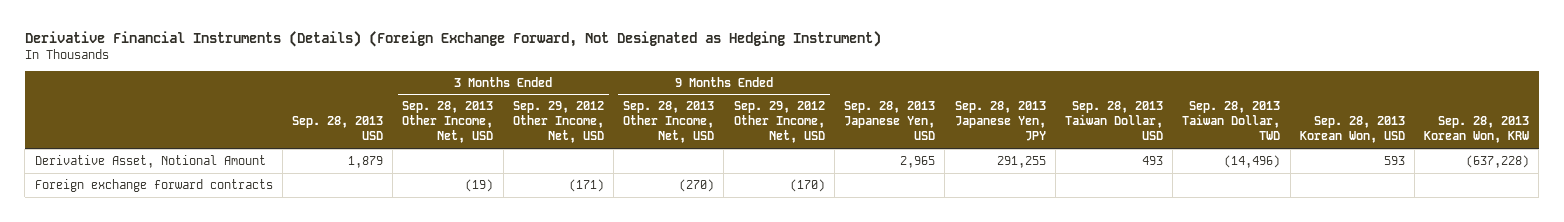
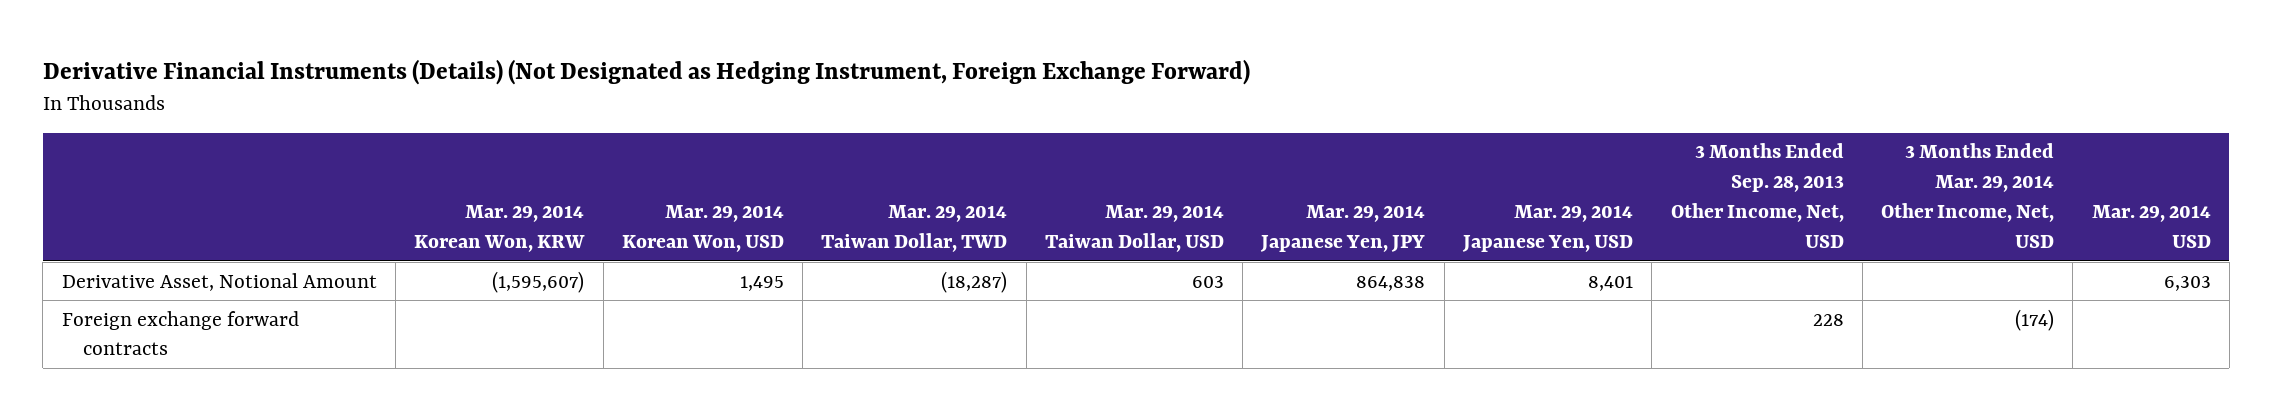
- Derivative Financial Instruments (Details) (Foreign Exchange Forward, Not Designated as Hedging Instrument)
+ Derivative Financial Instruments (Details) (Not Designated as Hedging Instrument, Foreign Exchange Forward)
- | Sep. 28, 2013 USD | 3 Months Ended Sep. 28, 2013 Other Income, Net, USD | 3 Months Ended Sep. 29, 2012 Other Income, Net, USD | 9 Months Ended Sep. 28, 2013 Other Income, Net, USD | 9 Months Ended Sep. 29, 2012 Other Income, Net, USD | Sep. 28, 2013 Japanese Yen, USD | Sep. 28, 2013 Japanese Yen, JPY | Sep. 28, 2013 Taiwan Dollar, USD | Sep. 28, 2013 Taiwan Dollar, TWD | Sep. 28, 2013 Korean Won, USD | Sep. 28, 2013 Korean Won, KRW
+ | Mar. 29, 2014 Korean Won, KRW | Mar. 29, 2014 Korean Won, USD | Mar. 29, 2014 Taiwan Dollar, TWD | Mar. 29, 2014 Taiwan Dollar, USD | Mar. 29, 2014 Japanese Yen, JPY | Mar. 29, 2014 Japanese Yen, USD | 3 Months Ended Sep. 28, 2013 Other Income, Net, USD | 3 Months Ended Mar. 29, 2014 Other Income, Net, USD | Mar. 29, 2014 USD
- Foreign exchange forward contracts | | (19) | (171) | (270) | (170) | | | | | |
+ Foreign exchange forward contracts | | | | | | | 228 | (174) |

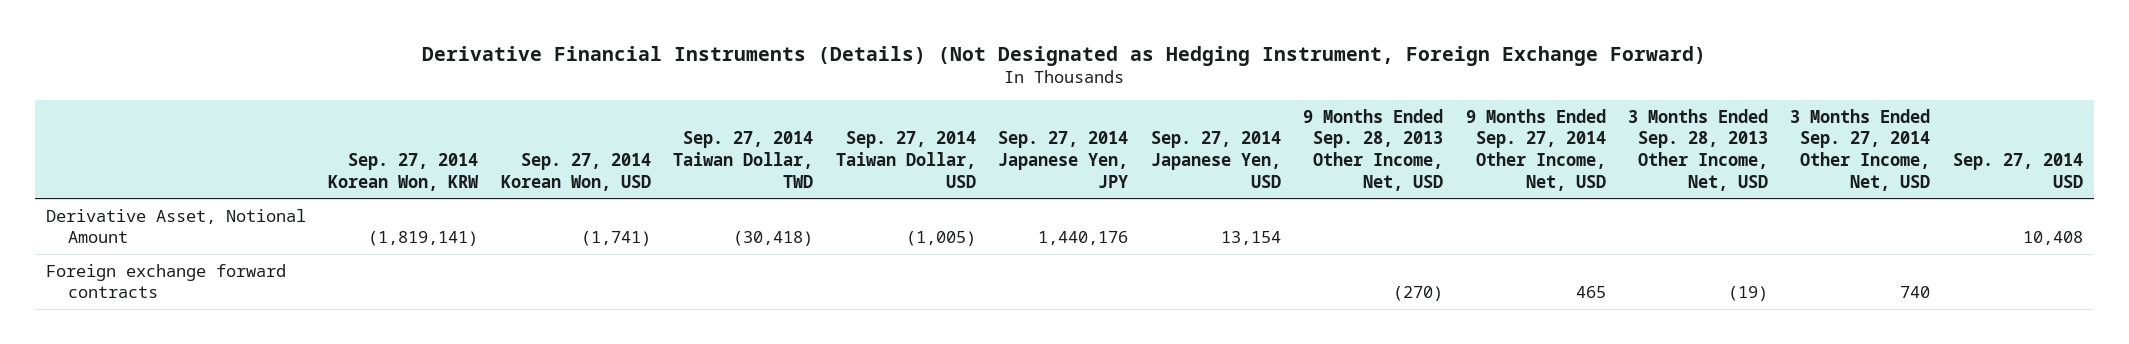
- | Mar. 29, 2014 Korean Won, KRW | Mar. 29, 2014 Korean Won, USD | Mar. 29, 2014 Taiwan Dollar, TWD | Mar. 29, 2014 Taiwan Dollar, USD | Mar. 29, 2014 Japanese Yen, JPY | Mar. 29, 2014 Japanese Yen, USD | 3 Months Ended Sep. 28, 2013 Other Income, Net, USD | 3 Months Ended Mar. 29, 2014 Other Income, Net, USD | Mar. 29, 2014 USD
+ | Sep. 27, 2014 Korean Won, KRW | Sep. 27, 2014 Korean Won, USD | Sep. 27, 2014 Taiwan Dollar, TWD | Sep. 27, 2014 Taiwan Dollar, USD | Sep. 27, 2014 Japanese Yen, JPY | Sep. 27, 2014 Japanese Yen, USD | 9 Months Ended Sep. 28, 2013 Other Income, Net, USD | 9 Months Ended Sep. 27, 2014 Other Income, Net, USD | 3 Months Ended Sep. 28, 2013 Other Income, Net, USD | 3 Months Ended Sep. 27, 2014 Other Income, Net, USD | Sep. 27, 2014 USD
- Foreign exchange forward contracts | | | | | | | 228 | (174) |
+ Foreign exchange forward contracts | | | | | | | (270) | 465 | (19) | 740 |

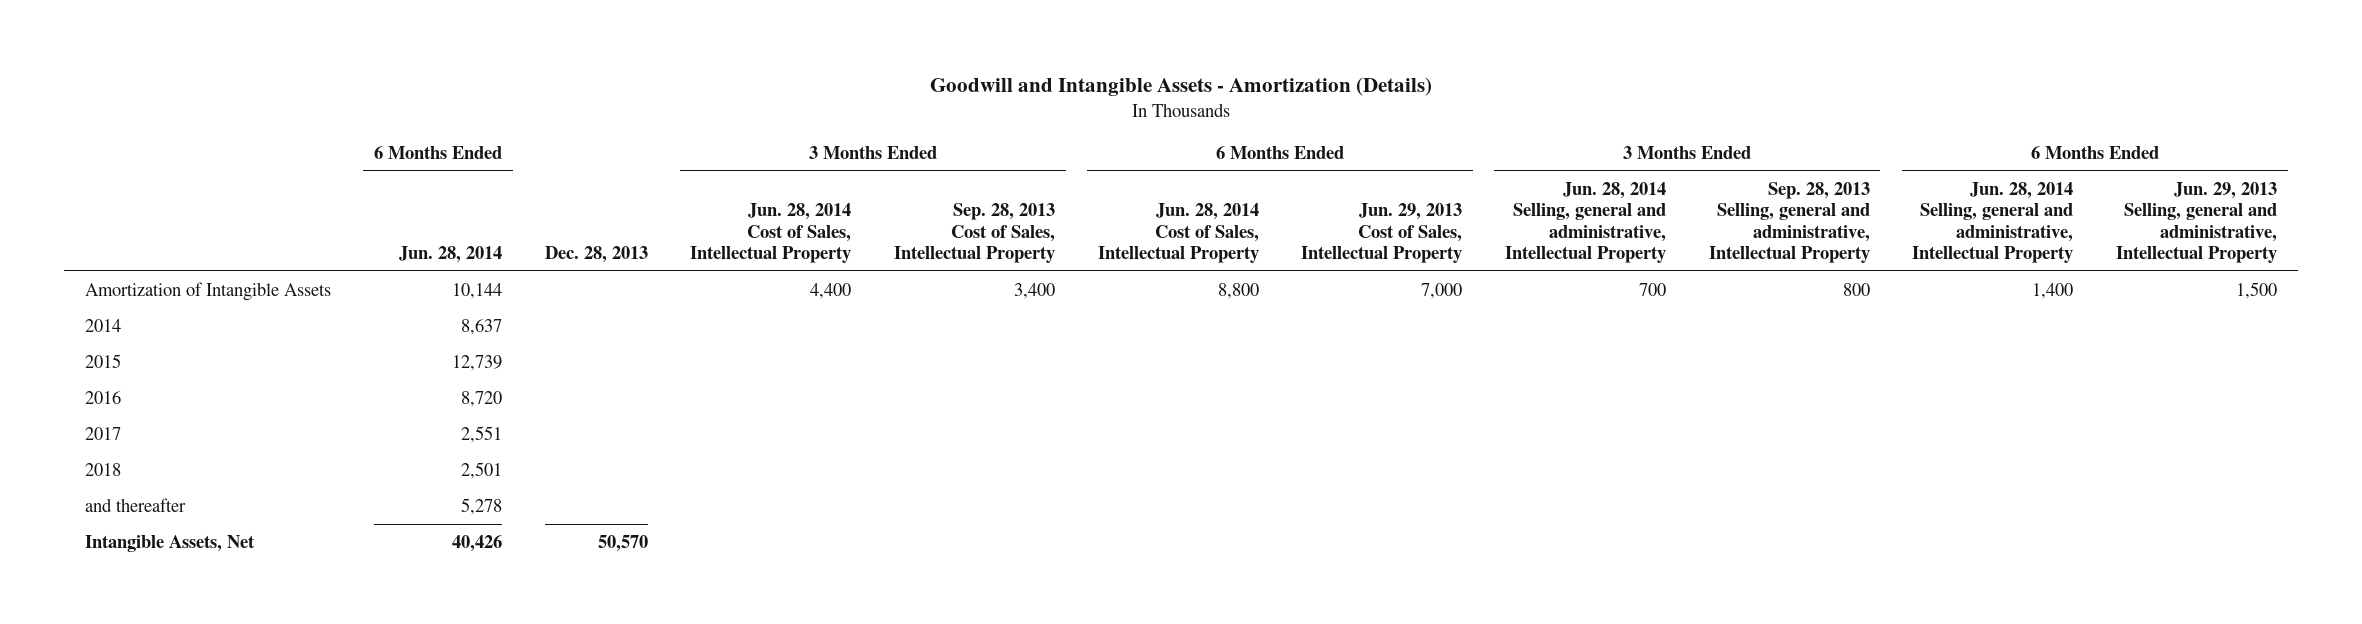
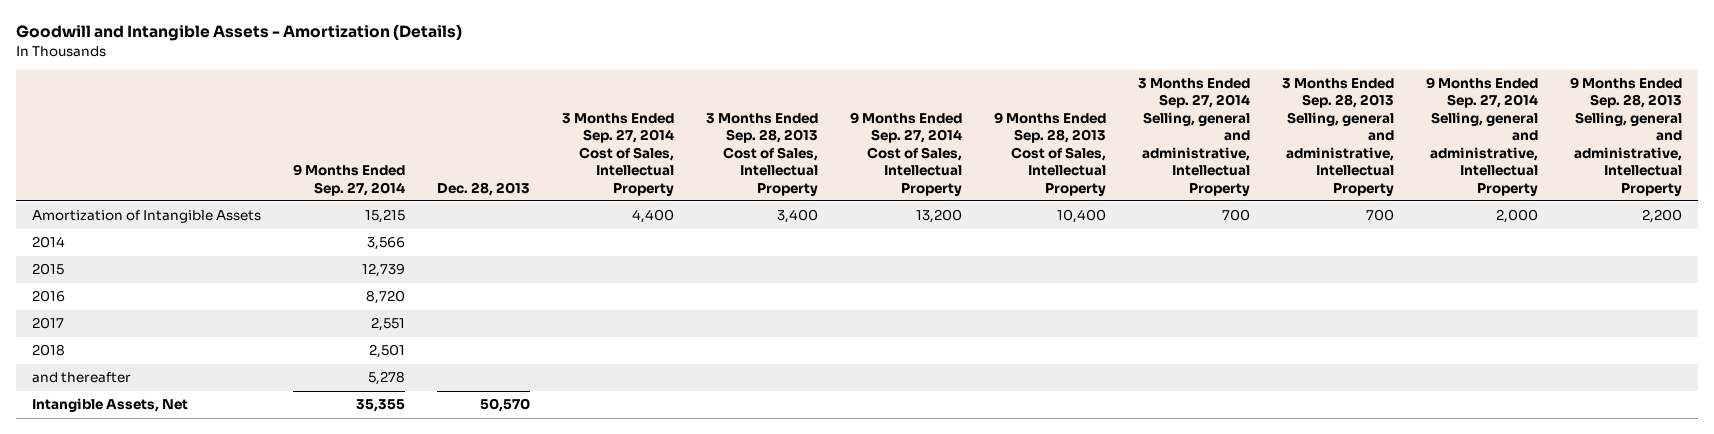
- | 6 Months Ended Jun. 28, 2014 | Dec. 28, 2013 | 3 Months Ended Jun. 28, 2014 Cost of Sales, Intellectual Property | 3 Months Ended Sep. 28, 2013 Cost of Sales, Intellectual Property | 6 Months Ended Jun. 28, 2014 Cost of Sales, Intellectual Property | 6 Months Ended Jun. 29, 2013 Cost of Sales, Intellectual Property | 3 Months Ended Jun. 28, 2014 Selling, general and administrative, Intellectual Property | 3 Months Ended Sep. 28, 2013 Selling, general and administrative, Intellectual Property | 6 Months Ended Jun. 28, 2014 Selling, general and administrative, Intellectual Property | 6 Months Ended Jun. 29, 2013 Selling, general and administrative, Intellectual Property
+ | 9 Months Ended Sep. 27, 2014 | Dec. 28, 2013 | 3 Months Ended Sep. 27, 2014 Cost of Sales, Intellectual Property | 3 Months Ended Sep. 28, 2013 Cost of Sales, Intellectual Property | 9 Months Ended Sep. 27, 2014 Cost of Sales, Intellectual Property | 9 Months Ended Sep. 28, 2013 Cost of Sales, Intellectual Property | 3 Months Ended Sep. 27, 2014 Selling, general and administrative, Intellectual Property | 3 Months Ended Sep. 28, 2013 Selling, general and administrative, Intellectual Property | 9 Months Ended Sep. 27, 2014 Selling, general and administrative, Intellectual Property | 9 Months Ended Sep. 28, 2013 Selling, general and administrative, Intellectual Property
- Amortization of Intangible Assets | 10,144 | | 4,400 | 3,400 | 8,800 | 7,000 | 700 | 800 | 1,400 | 1,500
+ Amortization of Intangible Assets | 15,215 | | 4,400 | 3,400 | 13,200 | 10,400 | 700 | 700 | 2,000 | 2,200

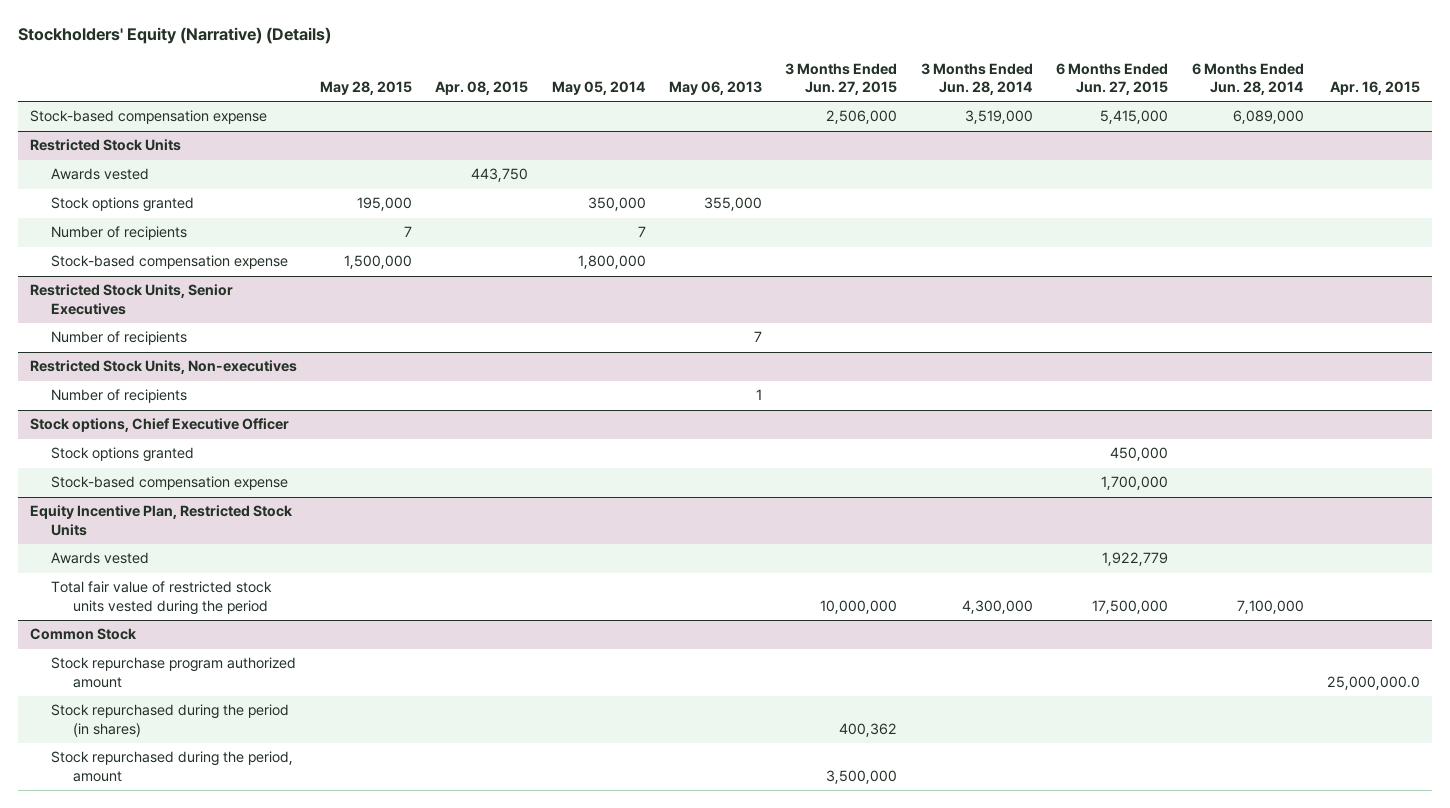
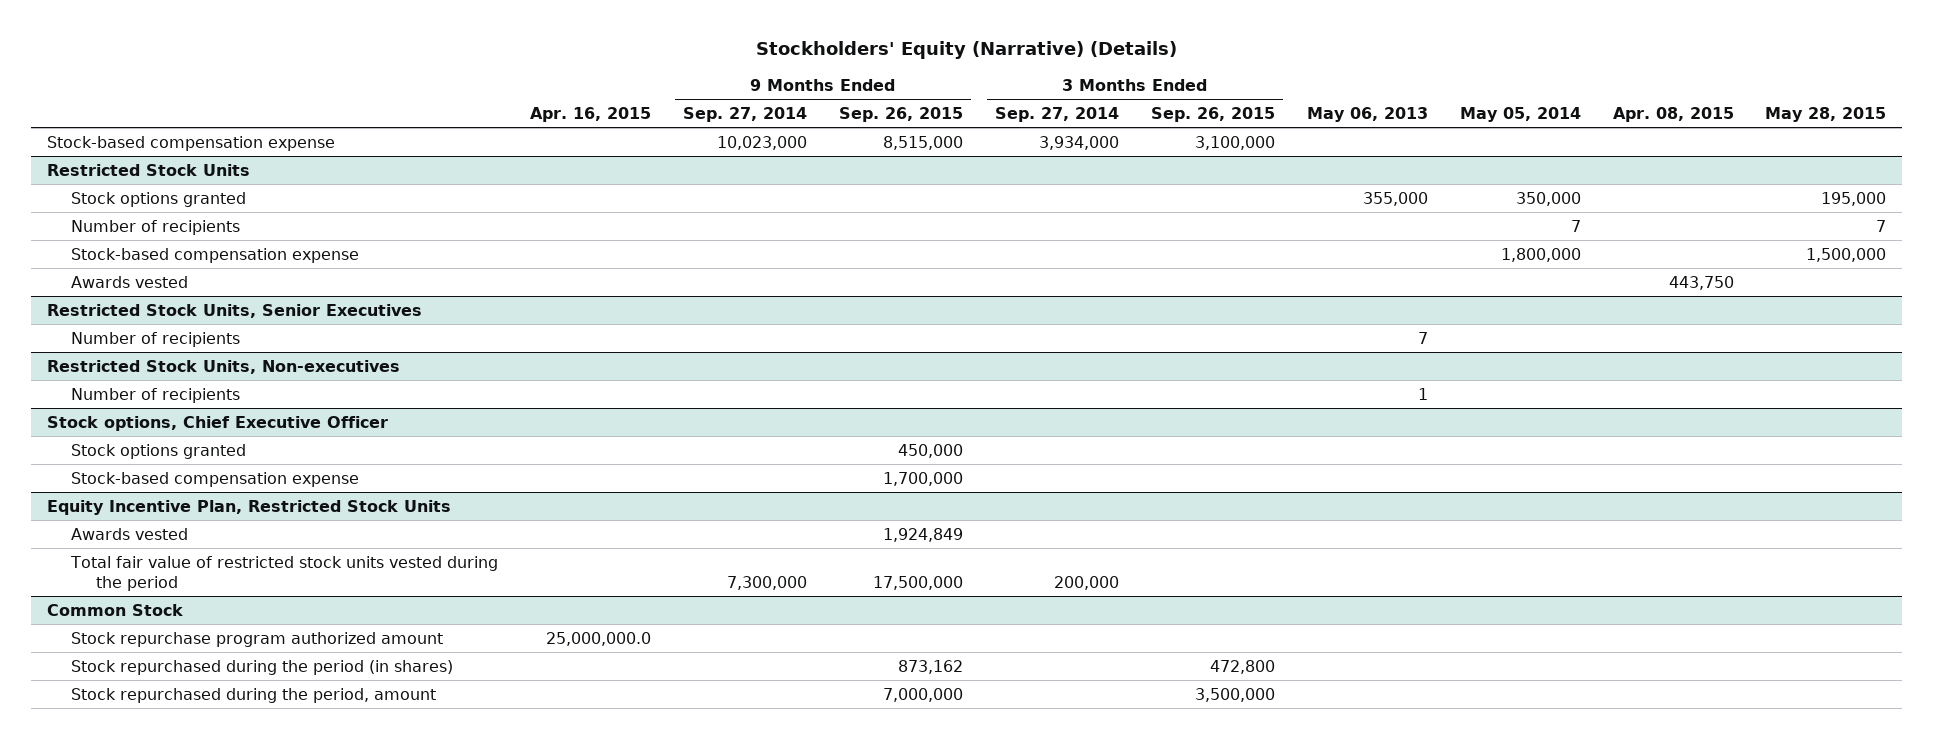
- | May 28, 2015 | Apr. 08, 2015 | May 05, 2014 | May 06, 2013 | 3 Months Ended Jun. 27, 2015 | 3 Months Ended Jun. 28, 2014 | 6 Months Ended Jun. 27, 2015 | 6 Months Ended Jun. 28, 2014 | Apr. 16, 2015
+ | Apr. 16, 2015 | 9 Months Ended Sep. 27, 2014 | 9 Months Ended Sep. 26, 2015 | 3 Months Ended Sep. 27, 2014 | 3 Months Ended Sep. 26, 2015 | May 06, 2013 | May 05, 2014 | Apr. 08, 2015 | May 28, 2015
@ Restricted Stock Units
moved down: Awards vested | | | | | | | | 443,750 |

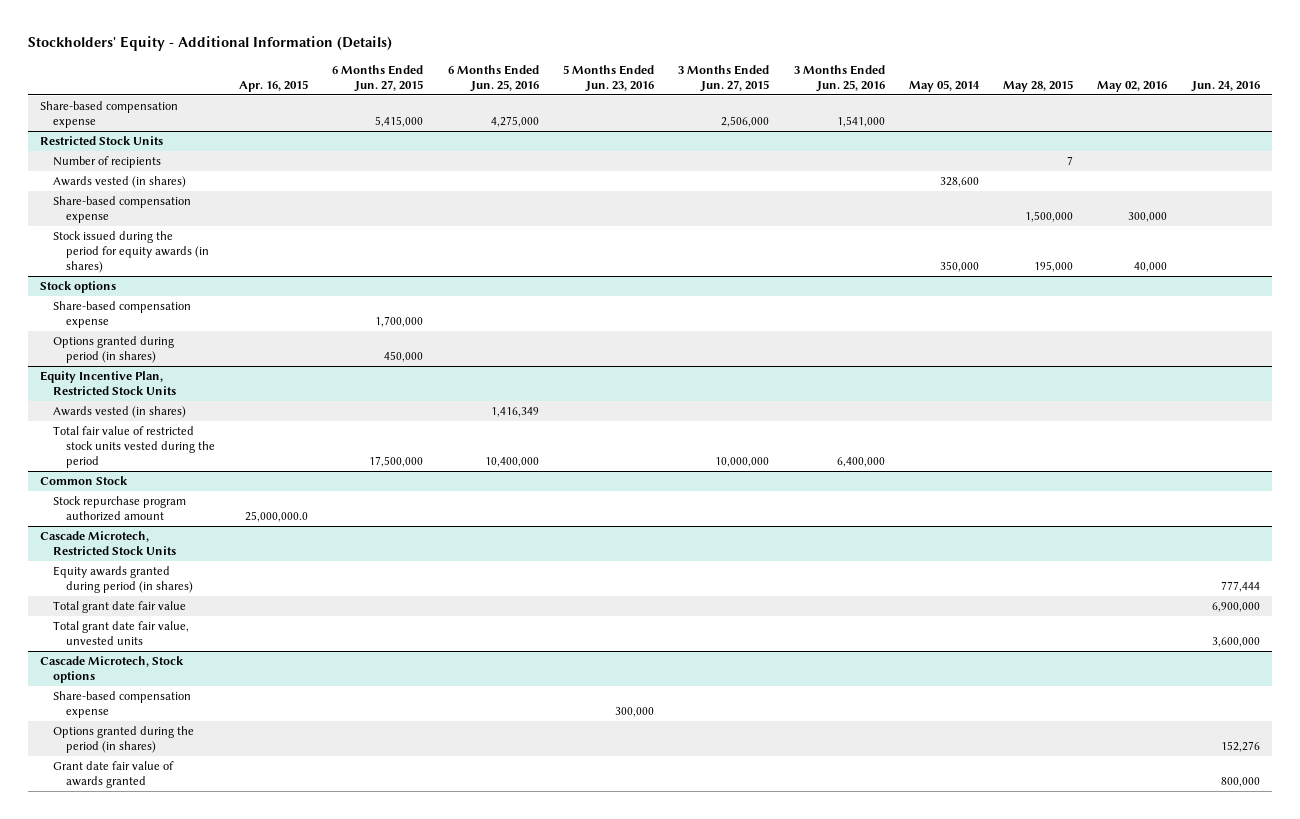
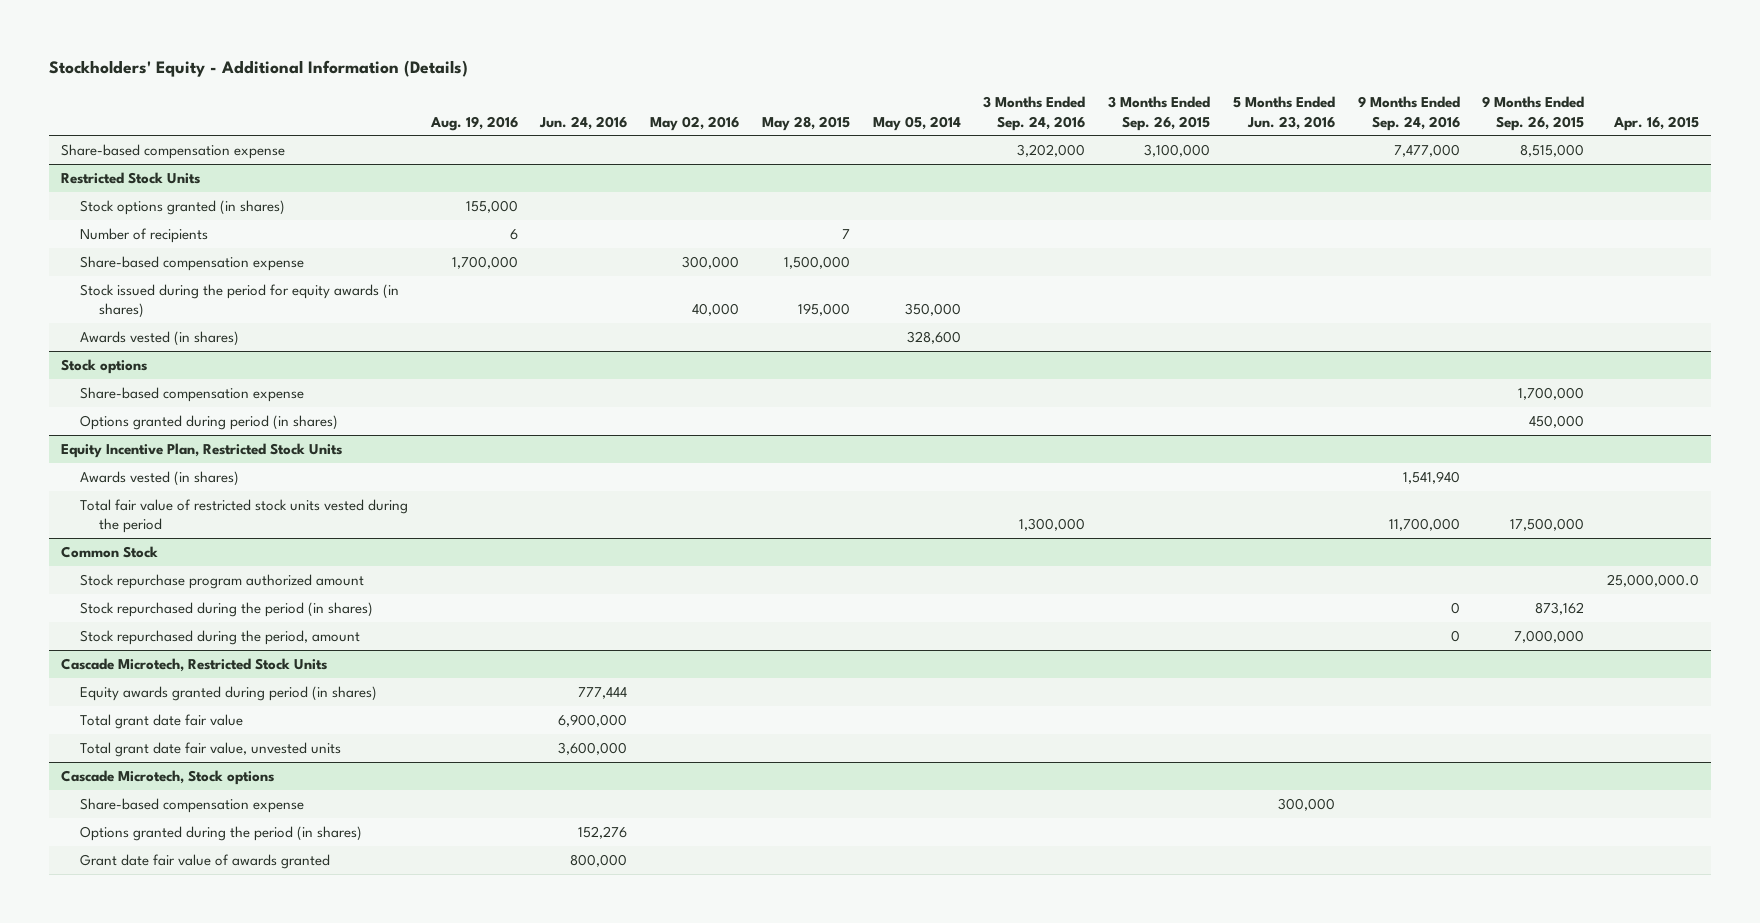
- | Apr. 16, 2015 | 6 Months Ended Jun. 27, 2015 | 6 Months Ended Jun. 25, 2016 | 5 Months Ended Jun. 23, 2016 | 3 Months Ended Jun. 27, 2015 | 3 Months Ended Jun. 25, 2016 | May 05, 2014 | May 28, 2015 | May 02, 2016 | Jun. 24, 2016
+ | Aug. 19, 2016 | Jun. 24, 2016 | May 02, 2016 | May 28, 2015 | May 05, 2014 | 3 Months Ended Sep. 24, 2016 | 3 Months Ended Sep. 26, 2015 | 5 Months Ended Jun. 23, 2016 | 9 Months Ended Sep. 24, 2016 | 9 Months Ended Sep. 26, 2015 | Apr. 16, 2015
@ Restricted Stock Units
+ Stock options granted (in shares) | 155,000 | | | | | | | | | |
moved down: Awards vested (in shares) | | | | | 328,600 | | | | | |
@ Common Stock
+ Stock repurchased during the period (in shares) | | | | | | | | | 0 | 873,162 |
+ Stock repurchased during the period, amount | | | | | | | | | 0 | 7,000,000 |

